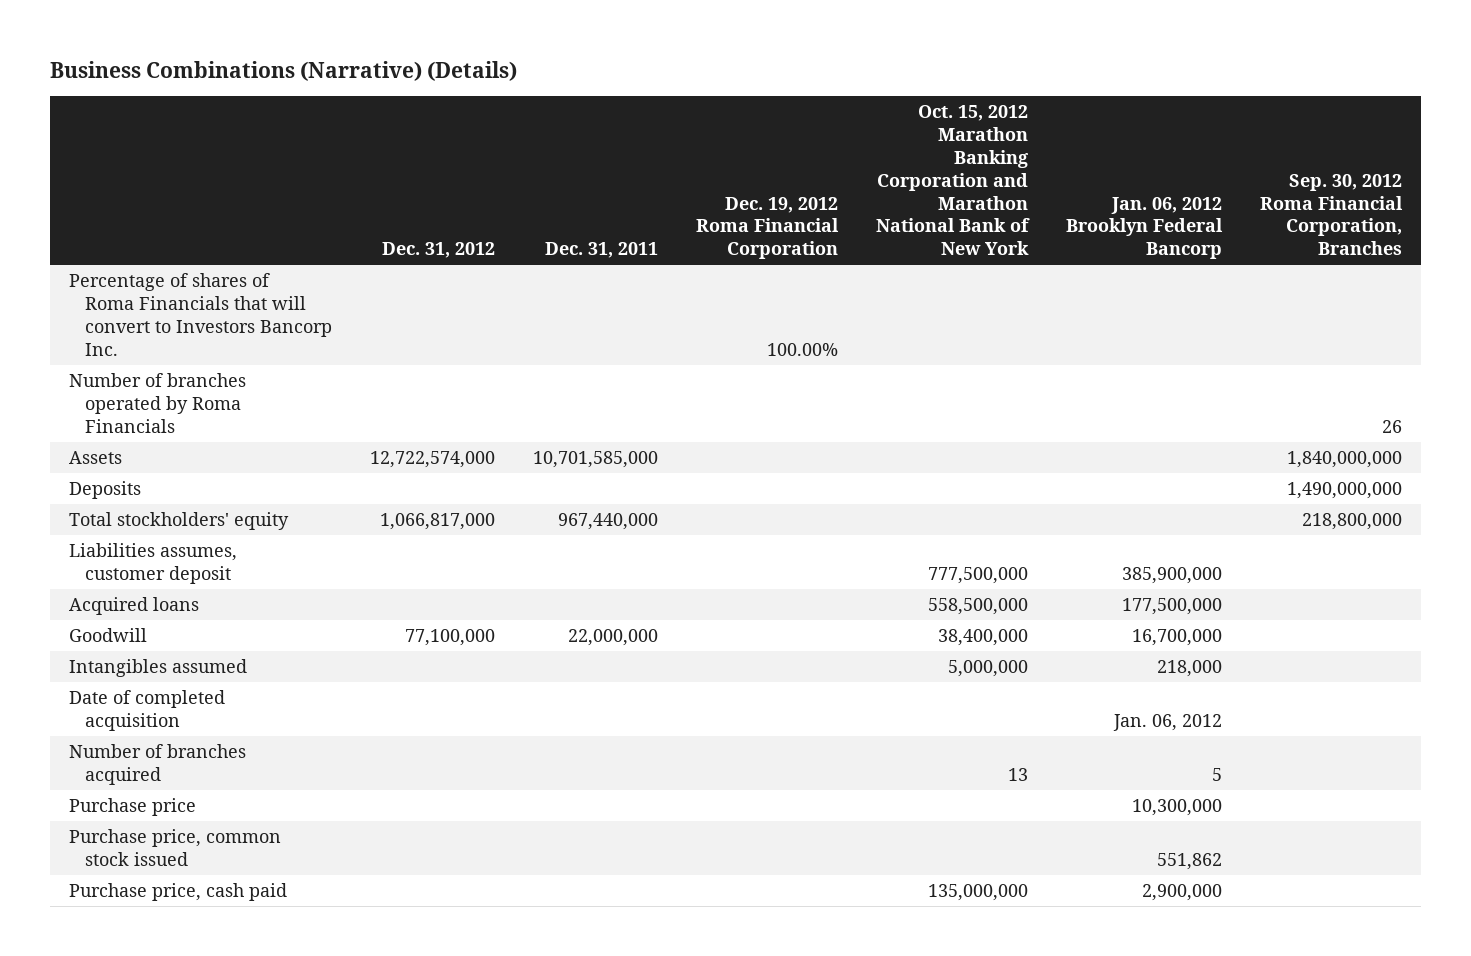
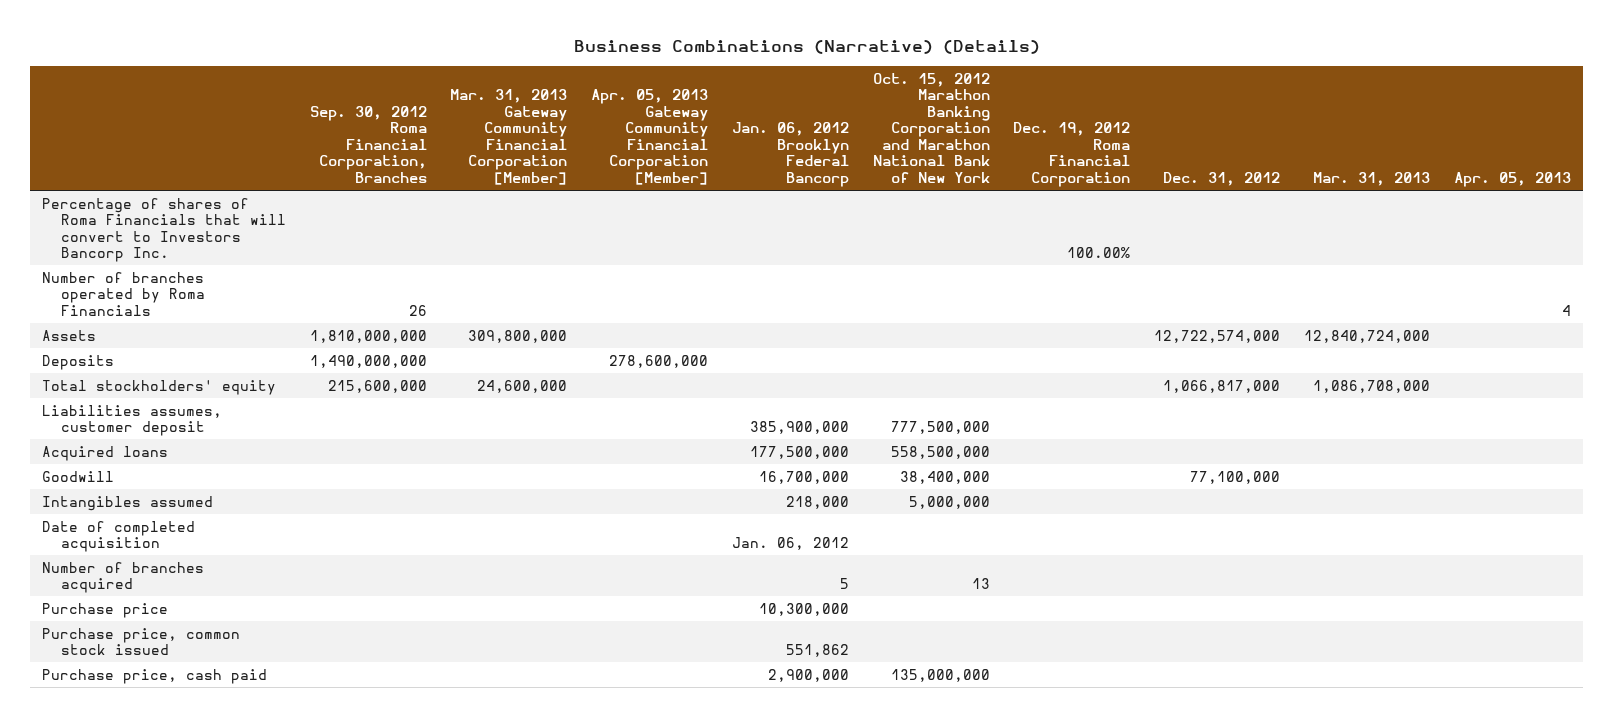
- | Dec. 31, 2012 | Dec. 31, 2011 | Dec. 19, 2012 Roma Financial Corporation | Oct. 15, 2012 Marathon Banking Corporation and Marathon National Bank of New York | Jan. 06, 2012 Brooklyn Federal Bancorp | Sep. 30, 2012 Roma Financial Corporation, Branches
+ | Sep. 30, 2012 Roma Financial Corporation, Branches | Mar. 31, 2013 Gateway Community Financial Corporation [Member] | Apr. 05, 2013 Gateway Community Financial Corporation [Member] | Jan. 06, 2012 Brooklyn Federal Bancorp | Oct. 15, 2012 Marathon Banking Corporation and Marathon National Bank of New York | Dec. 19, 2012 Roma Financial Corporation | Dec. 31, 2012 | Mar. 31, 2013 | Apr. 05, 2013
- Assets | 12,722,574,000 | 10,701,585,000 | | | | 1,840,000,000
+ Assets | 1,810,000,000 | 309,800,000 | | | | | 12,722,574,000 | 12,840,724,000 |
- Total stockholders' equity | 1,066,817,000 | 967,440,000 | | | | 218,800,000
+ Total stockholders' equity | 215,600,000 | 24,600,000 | | | | | 1,066,817,000 | 1,086,708,000 |

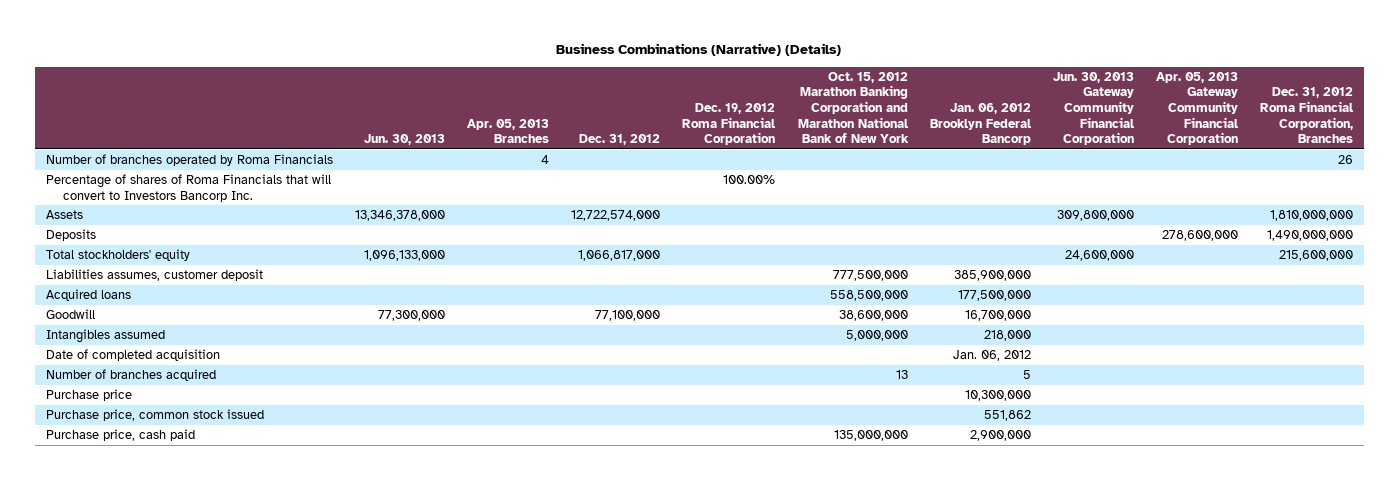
- | Sep. 30, 2012 Roma Financial Corporation, Branches | Mar. 31, 2013 Gateway Community Financial Corporation [Member] | Apr. 05, 2013 Gateway Community Financial Corporation [Member] | Jan. 06, 2012 Brooklyn Federal Bancorp | Oct. 15, 2012 Marathon Banking Corporation and Marathon National Bank of New York | Dec. 19, 2012 Roma Financial Corporation | Dec. 31, 2012 | Mar. 31, 2013 | Apr. 05, 2013
+ | Jun. 30, 2013 | Apr. 05, 2013 Branches | Dec. 31, 2012 | Dec. 19, 2012 Roma Financial Corporation | Oct. 15, 2012 Marathon Banking Corporation and Marathon National Bank of New York | Jan. 06, 2012 Brooklyn Federal Bancorp | Jun. 30, 2013 Gateway Community Financial Corporation | Apr. 05, 2013 Gateway Community Financial Corporation | Dec. 31, 2012 Roma Financial Corporation, Branches
moved down: Percentage of shares of Roma Financials that will convert to Investors Bancorp Inc. | | | | 100.00% | | | | |
- Goodwill | | | | 16,700,000 | 38,400,000 | | 77,100,000 | |
+ Goodwill | 77,300,000 | | 77,100,000 | | 38,600,000 | 16,700,000 | | |

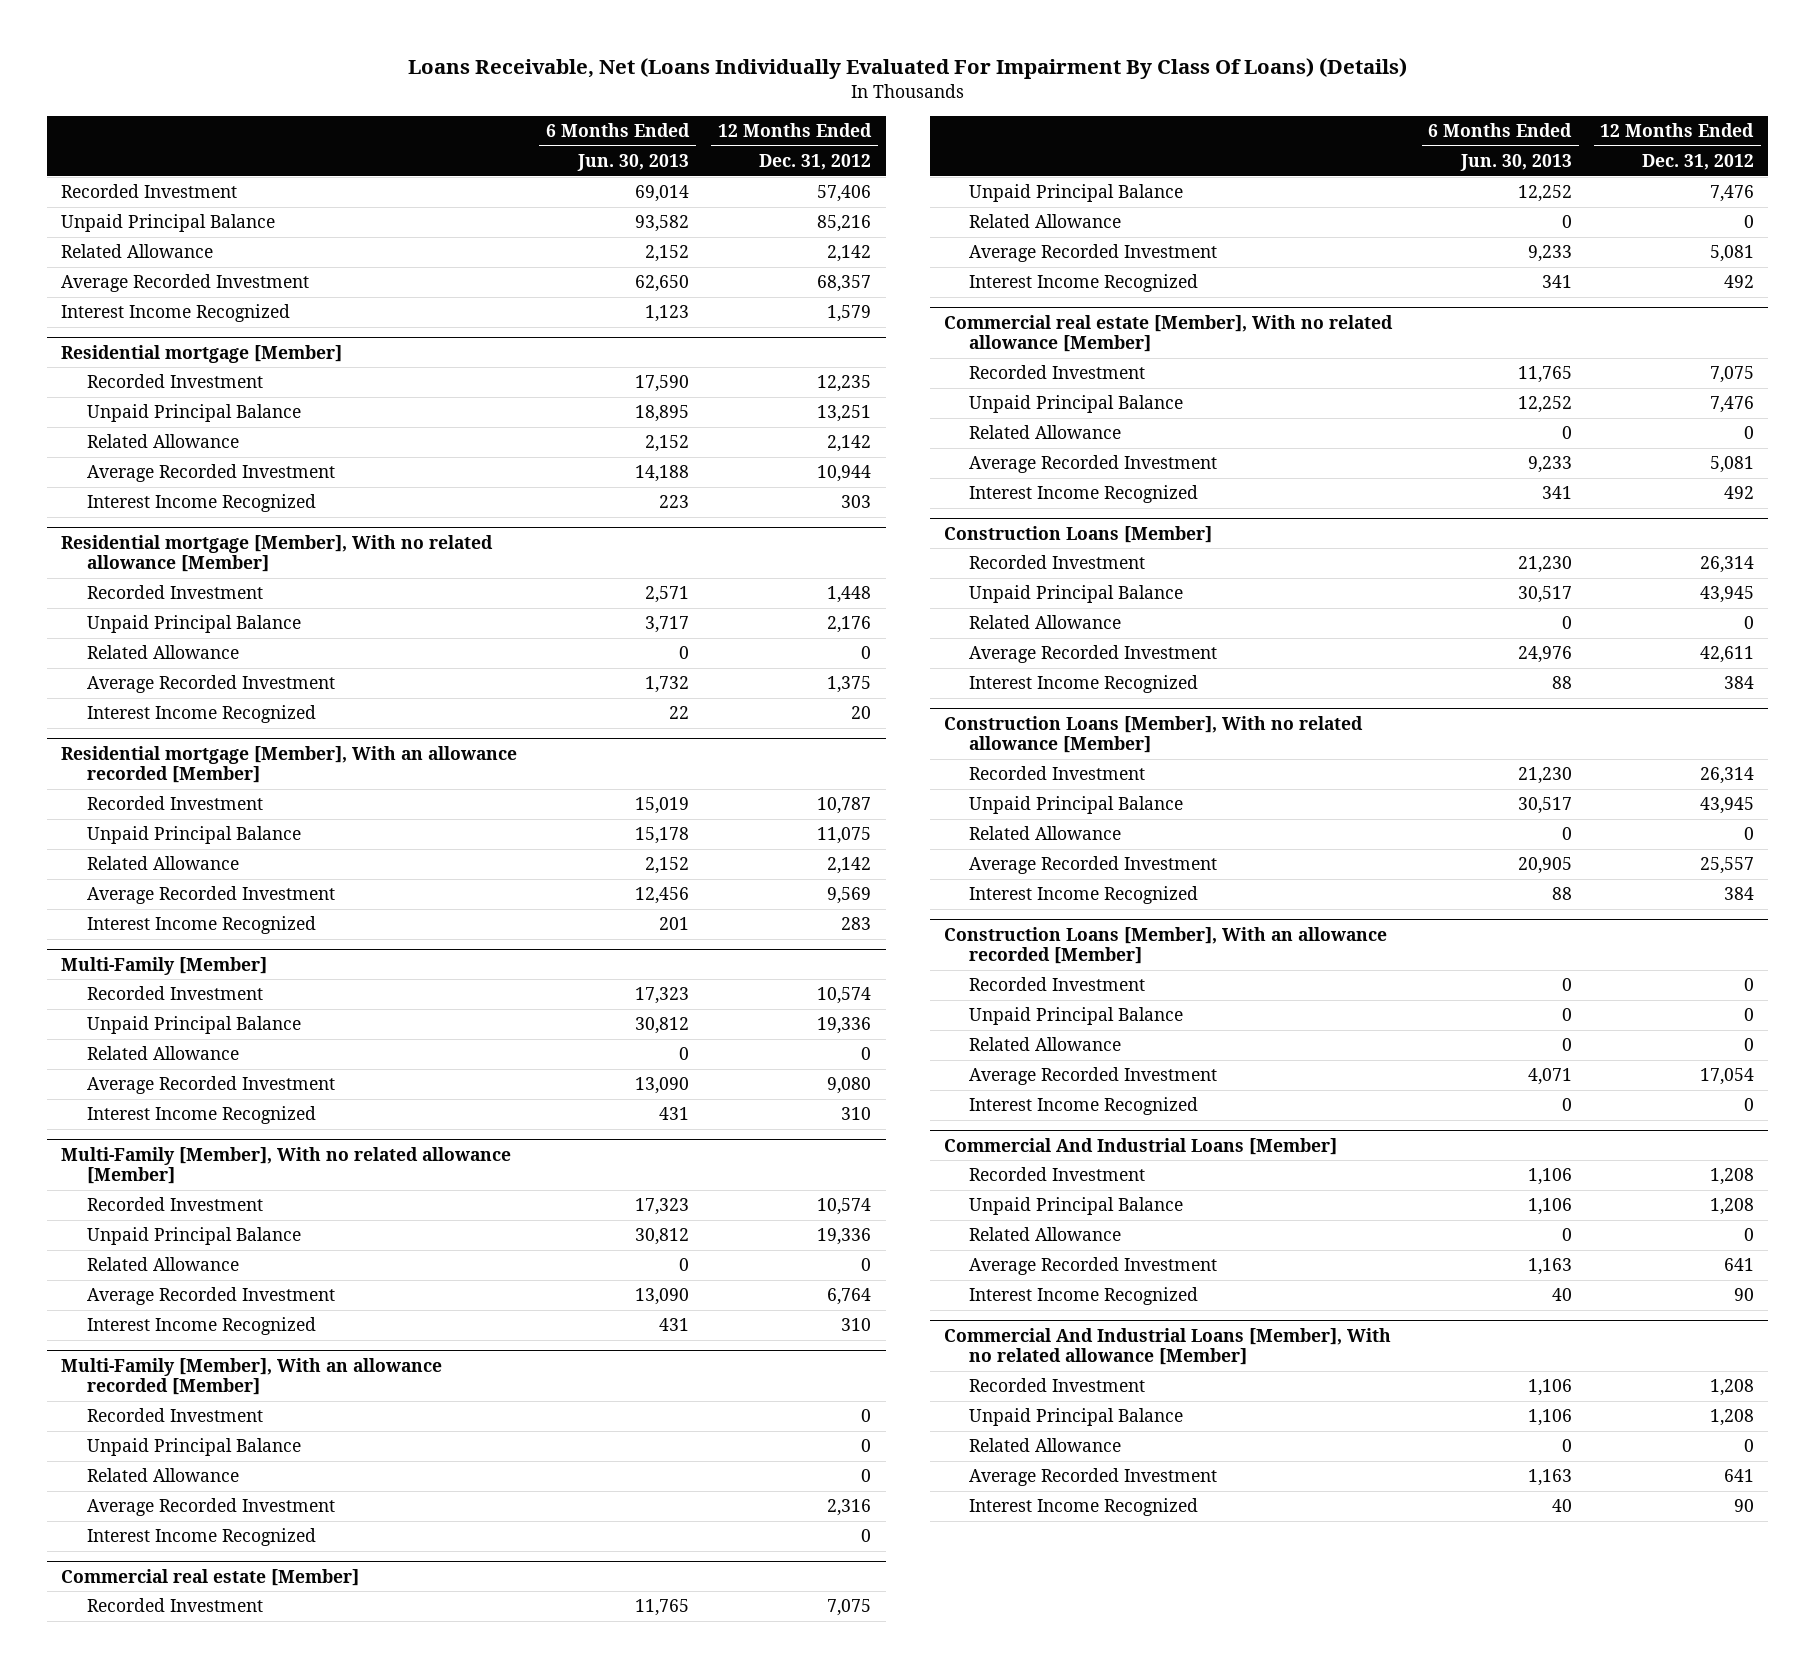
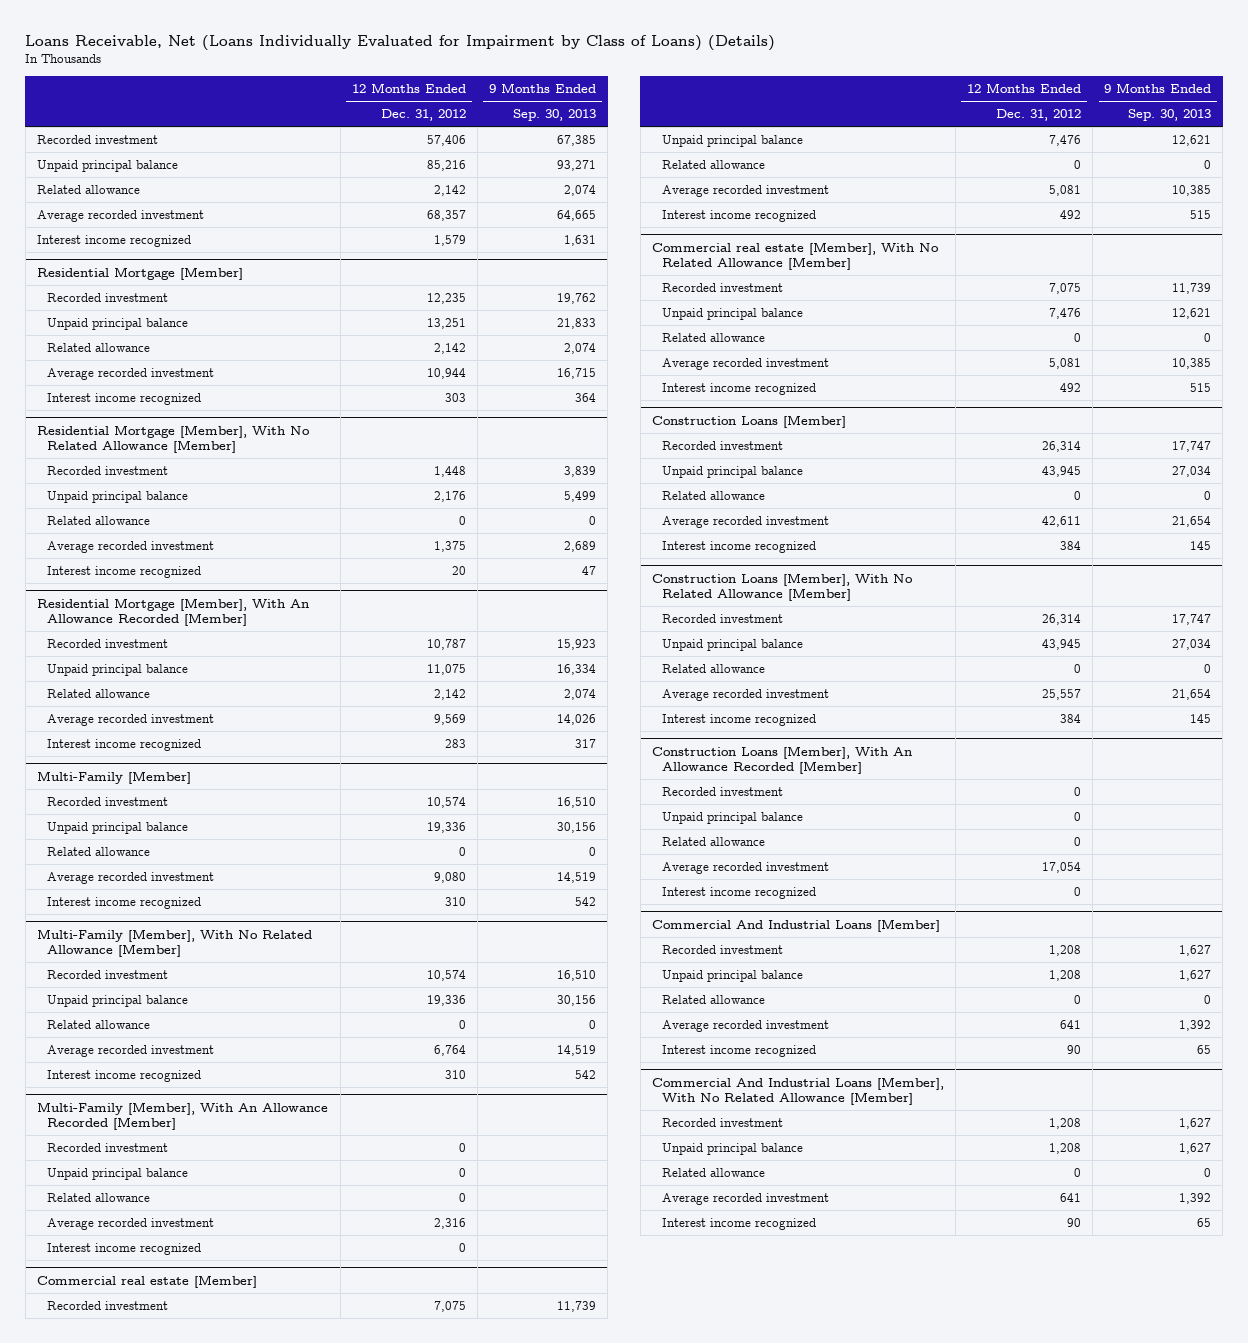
- Loans Receivable, Net (Loans Individually Evaluated For Impairment By Class Of Loans) (Details)
+ Loans Receivable, Net (Loans Individually Evaluated for Impairment by Class of Loans) (Details)
- | 6 Months Ended Jun. 30, 2013 | 12 Months Ended Dec. 31, 2012
+ | 12 Months Ended Dec. 31, 2012 | 9 Months Ended Sep. 30, 2013
- Recorded Investment | 69,014 | 57,406
- Unpaid Principal Balance | 93,582 | 85,216
- Related Allowance | 2,152 | 2,142
- Average Recorded Investment | 62,650 | 68,357
- Interest Income Recognized | 1,123 | 1,579
- Residential mortgage [Member]
- Recorded Investment | 17,590 | 12,235
- Unpaid Principal Balance | 18,895 | 13,251
- Related Allowance | 2,152 | 2,142
- Average Recorded Investment | 14,188 | 10,944
- Interest Income Recognized | 223 | 303
- Residential mortgage [Member], With no related allowance [Member]
- Recorded Investment | 2,571 | 1,448
- Unpaid Principal Balance | 3,717 | 2,176
- Related Allowance | 0 | 0
- Average Recorded Investment | 1,732 | 1,375
- Interest Income Recognized | 22 | 20
- Residential mortgage [Member], With an allowance recorded [Member]
- Recorded Investment | 15,019 | 10,787
- Unpaid Principal Balance | 15,178 | 11,075
- Related Allowance | 2,152 | 2,142
- Average Recorded Investment | 12,456 | 9,569
- Interest Income Recognized | 201 | 283
+ Recorded investment | 57,406 | 67,385
+ Unpaid principal balance | 85,216 | 93,271
+ Related allowance | 2,142 | 2,074
+ Average recorded investment | 68,357 | 64,665
+ Interest income recognized | 1,579 | 1,631
+ Residential Mortgage [Member]
+ Recorded investment | 12,235 | 19,762
+ Unpaid principal balance | 13,251 | 21,833
+ Related allowance | 2,142 | 2,074
+ Average recorded investment | 10,944 | 16,715
+ Interest income recognized | 303 | 364
+ Residential Mortgage [Member], With No Related Allowance [Member]
+ Recorded investment | 1,448 | 3,839
+ Unpaid principal balance | 2,176 | 5,499
+ Related allowance | 0 | 0
+ Average recorded investment | 1,375 | 2,689
+ Interest income recognized | 20 | 47
+ Residential Mortgage [Member], With An Allowance Recorded [Member]
+ Recorded investment | 10,787 | 15,923
+ Unpaid principal balance | 11,075 | 16,334
+ Related allowance | 2,142 | 2,074
+ Average recorded investment | 9,569 | 14,026
+ Interest income recognized | 283 | 317
@ Multi-Family [Member]
- Recorded Investment | 17,323 | 10,574
- Unpaid Principal Balance | 30,812 | 19,336
- Related Allowance | 0 | 0
- Average Recorded Investment | 13,090 | 9,080
- Interest Income Recognized | 431 | 310
- Multi-Family [Member], With no related allowance [Member]
- Recorded Investment | 17,323 | 10,574
- Unpaid Principal Balance | 30,812 | 19,336
- Related Allowance | 0 | 0
- Average Recorded Investment | 13,090 | 6,764
- Interest Income Recognized | 431 | 310
- Multi-Family [Member], With an allowance recorded [Member]
- Recorded Investment | | 0
- Unpaid Principal Balance | | 0
- Related Allowance | | 0
- Average Recorded Investment | | 2,316
- Interest Income Recognized | | 0
@ Multi-Family [Member]
+ Recorded investment | 10,574 | 16,510
+ Unpaid principal balance | 19,336 | 30,156
+ Related allowance | 0 | 0
+ Average recorded investment | 9,080 | 14,519
+ Interest income recognized | 310 | 542
+ Multi-Family [Member], With No Related Allowance [Member]
+ Recorded investment | 10,574 | 16,510
+ Unpaid principal balance | 19,336 | 30,156
+ Related allowance | 0 | 0
+ Average recorded investment | 6,764 | 14,519
+ Interest income recognized | 310 | 542
+ Multi-Family [Member], With An Allowance Recorded [Member]
+ Recorded investment | 0 |
+ Unpaid principal balance | 0 |
+ Related allowance | 0 |
+ Average recorded investment | 2,316 |
+ Interest income recognized | 0 |
@ Commercial real estate [Member]
- Recorded Investment | 11,765 | 7,075
- Unpaid Principal Balance | 12,252 | 7,476
- Related Allowance | 0 | 0
- Average Recorded Investment | 9,233 | 5,081
- Interest Income Recognized | 341 | 492
- Commercial real estate [Member], With no related allowance [Member]
- Recorded Investment | 11,765 | 7,075
- Unpaid Principal Balance | 12,252 | 7,476
- Related Allowance | 0 | 0
- Average Recorded Investment | 9,233 | 5,081
- Interest Income Recognized | 341 | 492
@ Commercial real estate [Member]
+ Recorded investment | 7,075 | 11,739
+ Unpaid principal balance | 7,476 | 12,621
+ Related allowance | 0 | 0
+ Average recorded investment | 5,081 | 10,385
+ Interest income recognized | 492 | 515
+ Commercial real estate [Member], With No Related Allowance [Member]
+ Recorded investment | 7,075 | 11,739
+ Unpaid principal balance | 7,476 | 12,621
+ Related allowance | 0 | 0
+ Average recorded investment | 5,081 | 10,385
+ Interest income recognized | 492 | 515
@ Construction Loans [Member]
- Recorded Investment | 21,230 | 26,314
- Unpaid Principal Balance | 30,517 | 43,945
- Related Allowance | 0 | 0
- Average Recorded Investment | 24,976 | 42,611
- Interest Income Recognized | 88 | 384
- Construction Loans [Member], With no related allowance [Member]
- Recorded Investment | 21,230 | 26,314
- Unpaid Principal Balance | 30,517 | 43,945
- Related Allowance | 0 | 0
- Average Recorded Investment | 20,905 | 25,557
- Interest Income Recognized | 88 | 384
- Construction Loans [Member], With an allowance recorded [Member]
- Recorded Investment | 0 | 0
- Unpaid Principal Balance | 0 | 0
- Related Allowance | 0 | 0
- Average Recorded Investment | 4,071 | 17,054
- Interest Income Recognized | 0 | 0
@ Construction Loans [Member]
+ Recorded investment | 26,314 | 17,747
+ Unpaid principal balance | 43,945 | 27,034
+ Related allowance | 0 | 0
+ Average recorded investment | 42,611 | 21,654
+ Interest income recognized | 384 | 145
+ Construction Loans [Member], With No Related Allowance [Member]
+ Recorded investment | 26,314 | 17,747
+ Unpaid principal balance | 43,945 | 27,034
+ Related allowance | 0 | 0
+ Average recorded investment | 25,557 | 21,654
+ Interest income recognized | 384 | 145
+ Construction Loans [Member], With An Allowance Recorded [Member]
+ Recorded investment | 0 |
+ Unpaid principal balance | 0 |
+ Related allowance | 0 |
+ Average recorded investment | 17,054 |
+ Interest income recognized | 0 |
@ Commercial And Industrial Loans [Member]
- Recorded Investment | 1,106 | 1,208
- Unpaid Principal Balance | 1,106 | 1,208
- Related Allowance | 0 | 0
- Average Recorded Investment | 1,163 | 641
- Interest Income Recognized | 40 | 90
- Commercial And Industrial Loans [Member], With no related allowance [Member]
- Recorded Investment | 1,106 | 1,208
- Unpaid Principal Balance | 1,106 | 1,208
- Related Allowance | 0 | 0
- Average Recorded Investment | 1,163 | 641
- Interest Income Recognized | 40 | 90
@ Commercial And Industrial Loans [Member]
+ Recorded investment | 1,208 | 1,627
+ Unpaid principal balance | 1,208 | 1,627
+ Related allowance | 0 | 0
+ Average recorded investment | 641 | 1,392
+ Interest income recognized | 90 | 65
+ Commercial And Industrial Loans [Member], With No Related Allowance [Member]
+ Recorded investment | 1,208 | 1,627
+ Unpaid principal balance | 1,208 | 1,627
+ Related allowance | 0 | 0
+ Average recorded investment | 641 | 1,392
+ Interest income recognized | 90 | 65

